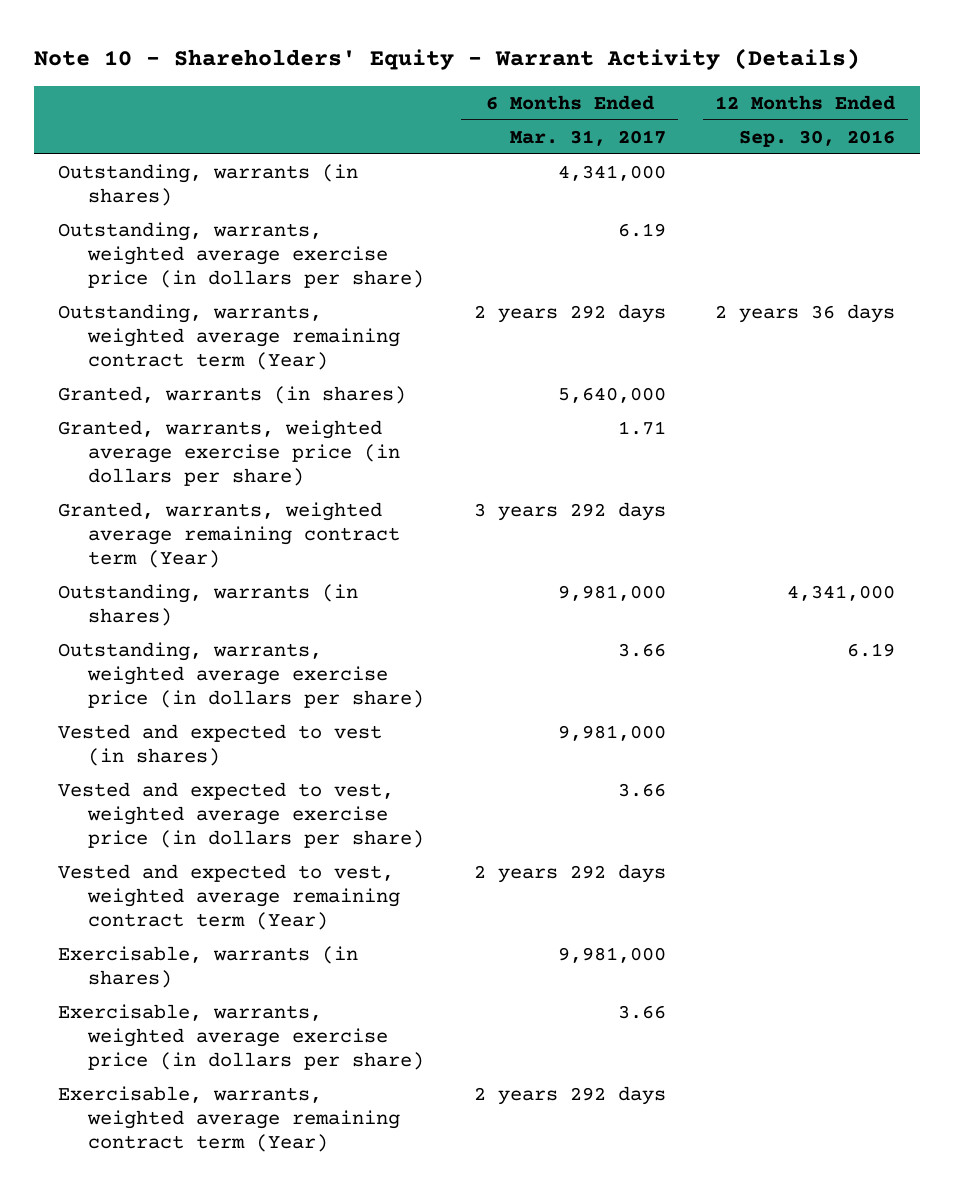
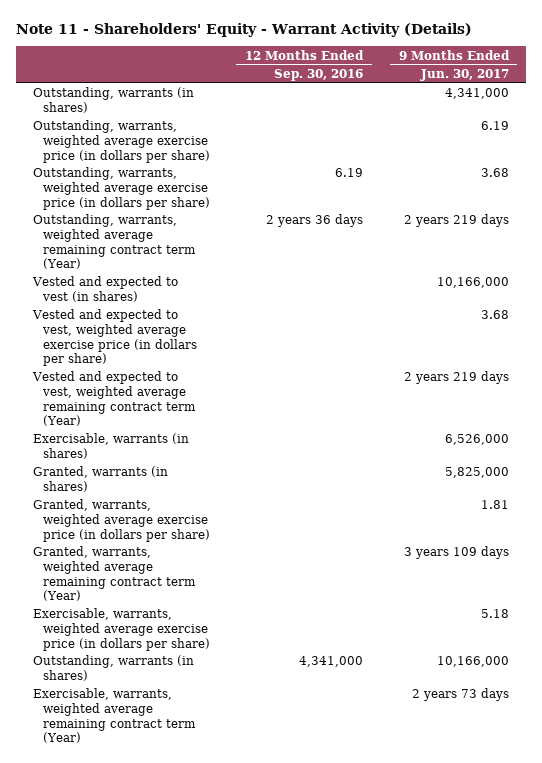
- Note 10 - Shareholders' Equity - Warrant Activity (Details)
+ Note 11 - Shareholders' Equity - Warrant Activity (Details)
- | 6 Months Ended Mar. 31, 2017 | 12 Months Ended Sep. 30, 2016
+ | 12 Months Ended Sep. 30, 2016 | 9 Months Ended Jun. 30, 2017
moved down: Outstanding, warrants, weighted average remaining contract term (Year) | 2 years 36 days | 2 years 219 days
moved down: Granted, warrants (in shares) | | 5,825,000
moved down: Granted, warrants, weighted average exercise price (in dollars per share) | | 1.81
moved down: Granted, warrants, weighted average remaining contract term (Year) | | 3 years 109 days
moved down: Outstanding, warrants (in shares) | 4,341,000 | 10,166,000

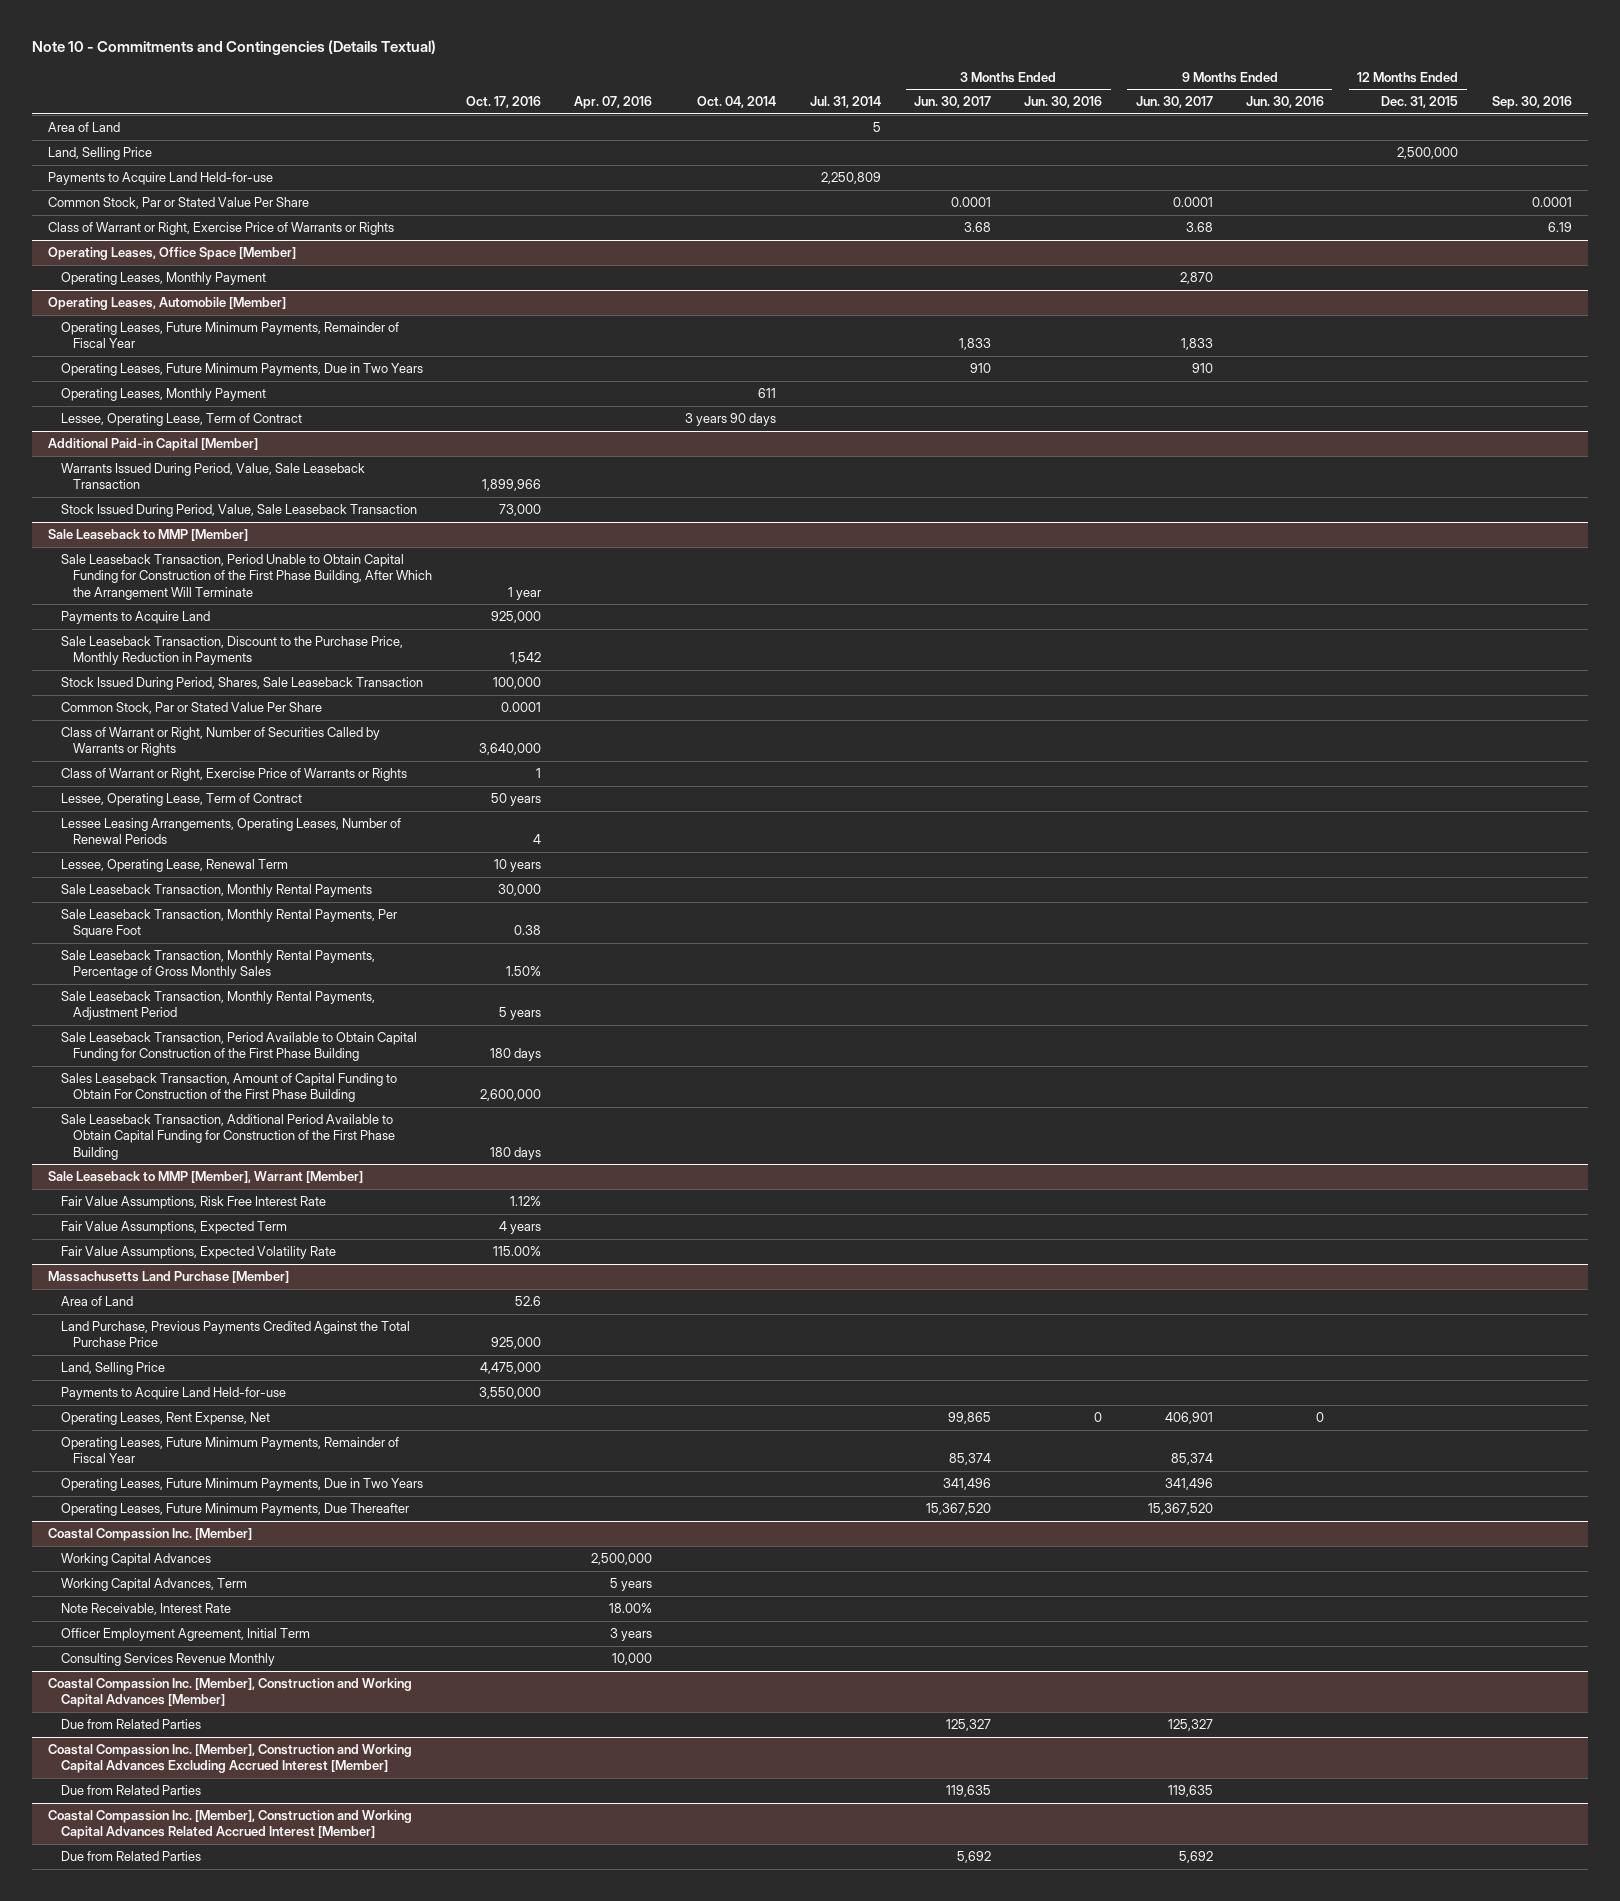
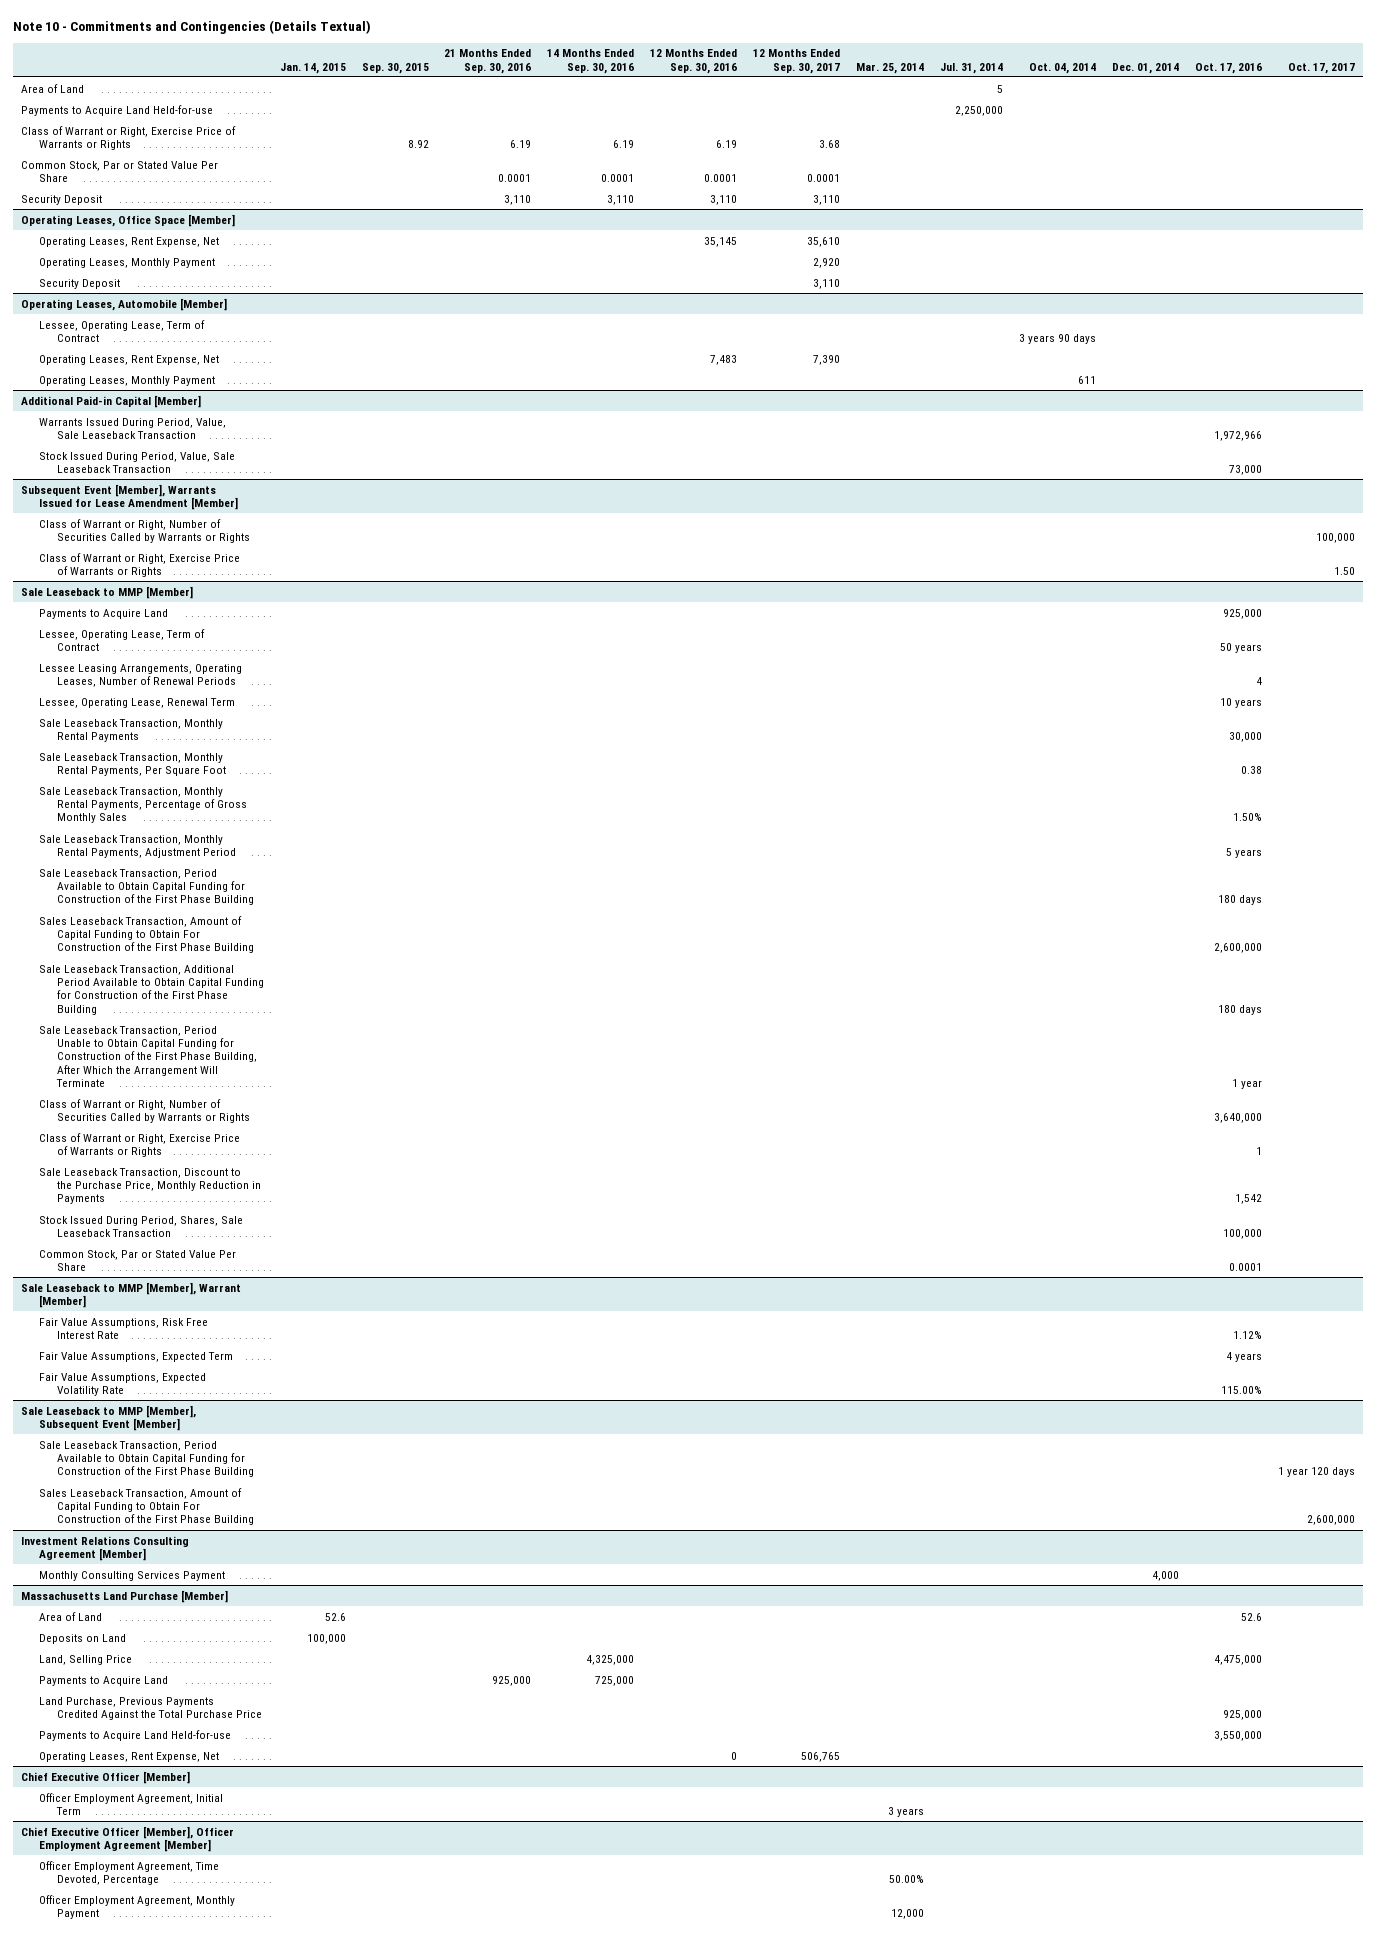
- | Oct. 17, 2016 | Apr. 07, 2016 | Oct. 04, 2014 | Jul. 31, 2014 | 3 Months Ended Jun. 30, 2017 | 3 Months Ended Jun. 30, 2016 | 9 Months Ended Jun. 30, 2017 | 9 Months Ended Jun. 30, 2016 | 12 Months Ended Dec. 31, 2015 | Sep. 30, 2016
+ | Jan. 14, 2015 | Sep. 30, 2015 | 21 Months Ended Sep. 30, 2016 | 14 Months Ended Sep. 30, 2016 | 12 Months Ended Sep. 30, 2016 | 12 Months Ended Sep. 30, 2017 | Mar. 25, 2014 | Jul. 31, 2014 | Oct. 04, 2014 | Dec. 01, 2014 | Oct. 17, 2016 | Oct. 17, 2017
- Land, Selling Price | | | | | | | | | 2,500,000 |
- Payments to Acquire Land Held-for-use | | | | 2,250,809 | | | | | |
+ Payments to Acquire Land Held-for-use | | | | | | | | 2,250,000 | | | |
moved down: Common Stock, Par or Stated Value Per Share | | | 0.0001 | 0.0001 | 0.0001 | 0.0001 | | | | | |
+ Security Deposit | | | 3,110 | 3,110 | 3,110 | 3,110 | | | | | |
@ Operating Leases, Office Space [Member]
+ Operating Leases, Rent Expense, Net | | | | | 35,145 | 35,610 | | | | | |
+ Security Deposit | | | | | | 3,110 | | | | | |
@ Operating Leases, Automobile [Member]
- Operating Leases, Future Minimum Payments, Remainder of Fiscal Year | | | | | 1,833 | | 1,833 | | |
- Operating Leases, Future Minimum Payments, Due in Two Years | | | | | 910 | | 910 | | |
+ Operating Leases, Rent Expense, Net | | | | | 7,483 | 7,390 | | | | | |
moved down: Operating Leases, Monthly Payment | | | | | | | | | 611 | | |
@ Additional Paid-in Capital [Member]
- Warrants Issued During Period, Value, Sale Leaseback Transaction | 1,899,966 | | | | | | | | |
+ Warrants Issued During Period, Value, Sale Leaseback Transaction | | | | | | | | | | | 1,972,966 |
+ Subsequent Event [Member], Warrants Issued for Lease Amendment [Member]
+ Class of Warrant or Right, Number of Securities Called by Warrants or Rights | | | | | | | | | | | | 100,000
+ Class of Warrant or Right, Exercise Price of Warrants or Rights | | | | | | | | | | | | 1.50
@ Sale Leaseback to MMP [Member]
moved down: Sale Leaseback Transaction, Period Unable to Obtain Capital Funding for Construction of the First Phase Building, After Which the Arrangement Will Terminate | | | | | | | | | | | 1 year |
moved down: Class of Warrant or Right, Number of Securities Called by Warrants or Rights | | | | | | | | | | | 3,640,000 |
moved down: Class of Warrant or Right, Exercise Price of Warrants or Rights | | | | | | | | | | | 1 |
moved down: Sale Leaseback Transaction, Discount to the Purchase Price, Monthly Reduction in Payments | | | | | | | | | | | 1,542 |
moved down: Stock Issued During Period, Shares, Sale Leaseback Transaction | | | | | | | | | | | 100,000 |
moved down: Common Stock, Par or Stated Value Per Share | | | | | | | | | | | 0.0001 |
+ Sale Leaseback to MMP [Member], Subsequent Event [Member]
+ Sale Leaseback Transaction, Period Available to Obtain Capital Funding for Construction of the First Phase Building | | | | | | | | | | | | 1 year 120 days
+ Sales Leaseback Transaction, Amount of Capital Funding to Obtain For Construction of the First Phase Building | | | | | | | | | | | | 2,600,000
+ Investment Relations Consulting Agreement [Member]
+ Monthly Consulting Services Payment | | | | | | | | | | 4,000 | |
@ Massachusetts Land Purchase [Member]
+ Deposits on Land | 100,000 | | | | | | | | | | |
+ Payments to Acquire Land | | | 925,000 | 725,000 | | | | | | | |
moved down: Land Purchase, Previous Payments Credited Against the Total Purchase Price | | | | | | | | | | | 925,000 |
- Operating Leases, Future Minimum Payments, Remainder of Fiscal Year | | | | | 85,374 | | 85,374 | | |
- Operating Leases, Future Minimum Payments, Due in Two Years | | | | | 341,496 | | 341,496 | | |
- Operating Leases, Future Minimum Payments, Due Thereafter | | | | | 15,367,520 | | 15,367,520 | | |
- Coastal Compassion Inc. [Member]
- Working Capital Advances | | 2,500,000 | | | | | | | |
- Working Capital Advances, Term | | 5 years | | | | | | | |
- Note Receivable, Interest Rate | | 18.00% | | | | | | | |
- Officer Employment Agreement, Initial Term | | 3 years | | | | | | | |
- Consulting Services Revenue Monthly | | 10,000 | | | | | | | |
- Coastal Compassion Inc. [Member], Construction and Working Capital Advances [Member]
- Due from Related Parties | | | | | 125,327 | | 125,327 | | |
- Coastal Compassion Inc. [Member], Construction and Working Capital Advances Excluding Accrued Interest [Member]
- Due from Related Parties | | | | | 119,635 | | 119,635 | | |
- Coastal Compassion Inc. [Member], Construction and Working Capital Advances Related Accrued Interest [Member]
- Due from Related Parties | | | | | 5,692 | | 5,692 | | |
+ Chief Executive Officer [Member]
+ Officer Employment Agreement, Initial Term | | | | | | | 3 years | | | | |
+ Chief Executive Officer [Member], Officer Employment Agreement [Member]
+ Officer Employment Agreement, Time Devoted, Percentage | | | | | | | 50.00% | | | | |
+ Officer Employment Agreement, Monthly Payment | | | | | | | 12,000 | | | | |

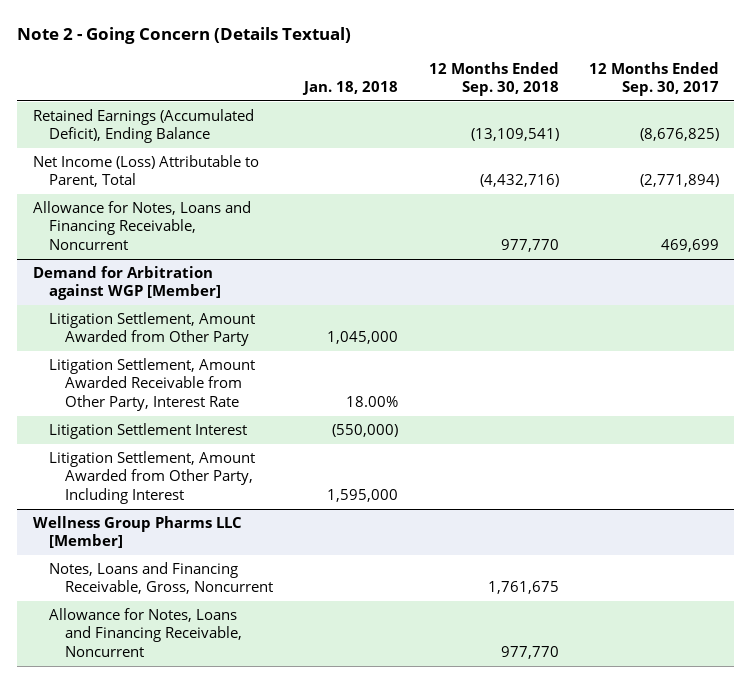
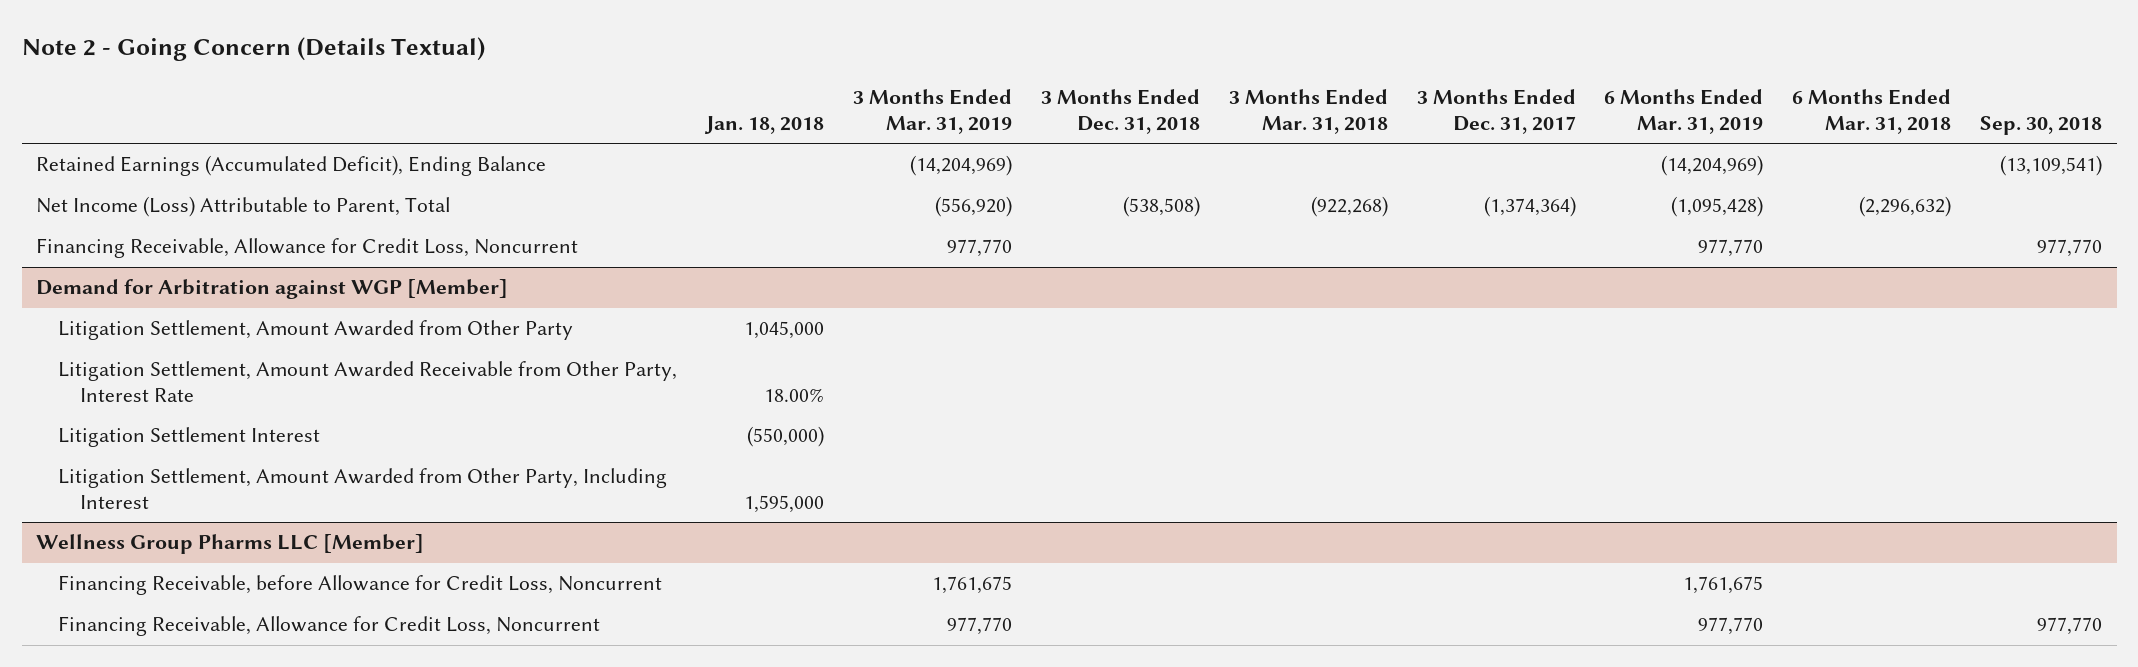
- | Jan. 18, 2018 | 12 Months Ended Sep. 30, 2018 | 12 Months Ended Sep. 30, 2017
+ | Jan. 18, 2018 | 3 Months Ended Mar. 31, 2019 | 3 Months Ended Dec. 31, 2018 | 3 Months Ended Mar. 31, 2018 | 3 Months Ended Dec. 31, 2017 | 6 Months Ended Mar. 31, 2019 | 6 Months Ended Mar. 31, 2018 | Sep. 30, 2018
- Allowance for Notes, Loans and Financing Receivable, Noncurrent | | 977,770 | 469,699
+ Financing Receivable, Allowance for Credit Loss, Noncurrent | | 977,770 | | | | 977,770 | | 977,770
@ Wellness Group Pharms LLC [Member]
- Notes, Loans and Financing Receivable, Gross, Noncurrent | | 1,761,675 |
- Allowance for Notes, Loans and Financing Receivable, Noncurrent | | 977,770 |
+ Financing Receivable, before Allowance for Credit Loss, Noncurrent | | 1,761,675 | | | | 1,761,675 | |
+ Financing Receivable, Allowance for Credit Loss, Noncurrent | | 977,770 | | | | 977,770 | | 977,770

